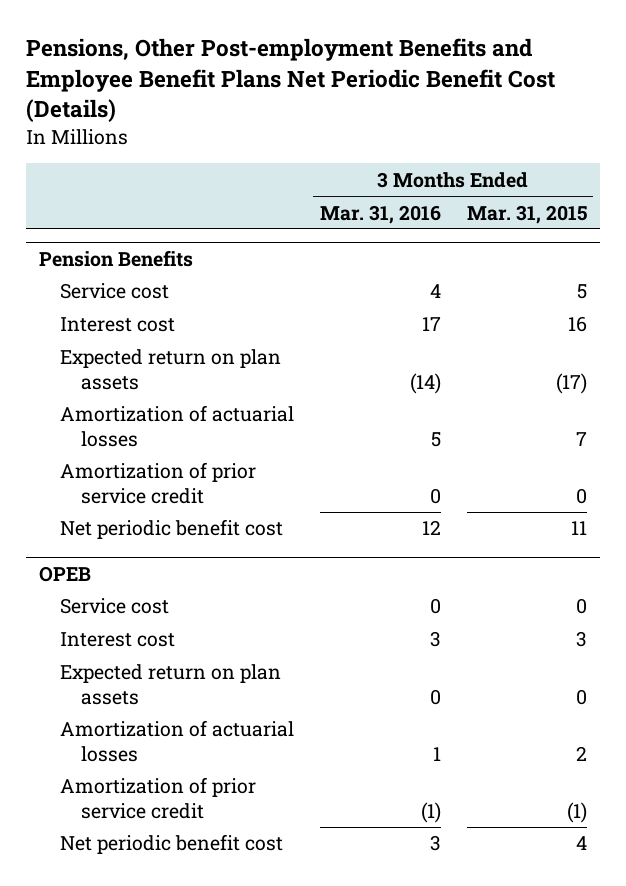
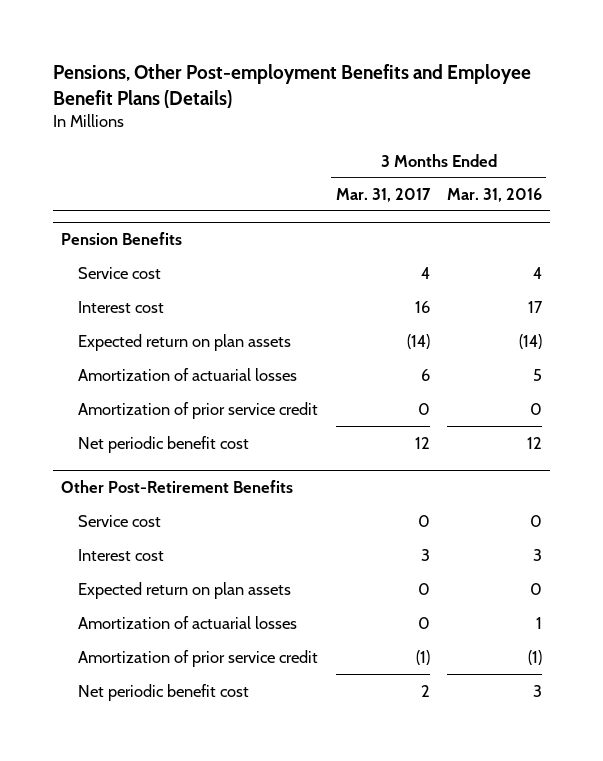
- Pensions, Other Post-employment Benefits and Employee Benefit Plans Net Periodic Benefit Cost (Details)
+ Pensions, Other Post-employment Benefits and Employee Benefit Plans (Details)
- | 3 Months Ended Mar. 31, 2016 | 3 Months Ended Mar. 31, 2015
+ | 3 Months Ended Mar. 31, 2017 | 3 Months Ended Mar. 31, 2016
- OPEB
+ Other Post-Retirement Benefits

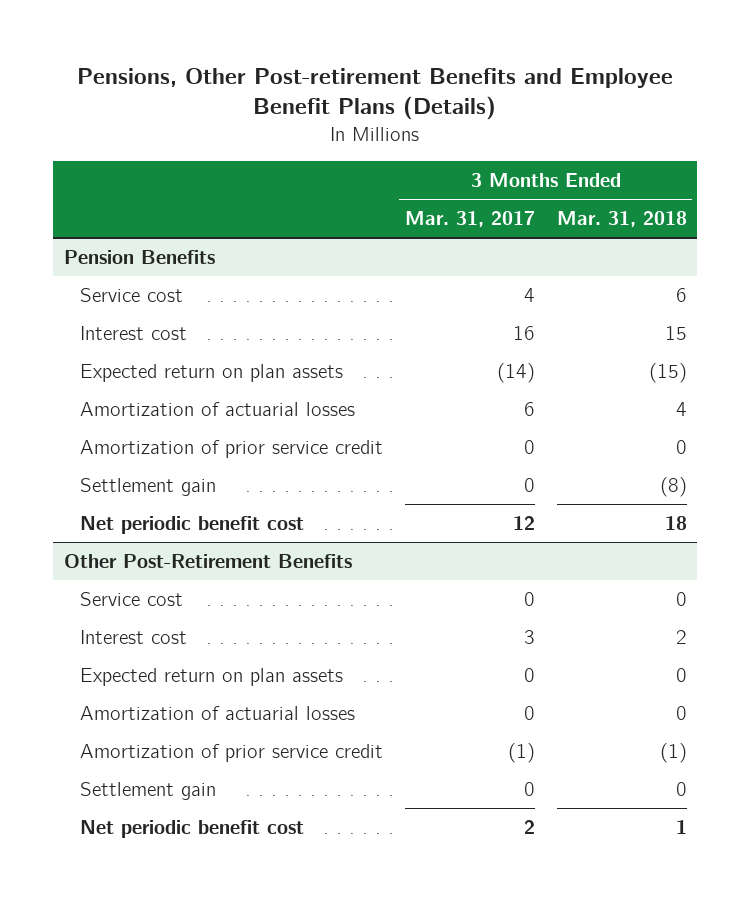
- Pensions, Other Post-employment Benefits and Employee Benefit Plans (Details)
+ Pensions, Other Post-retirement Benefits and Employee Benefit Plans (Details)
- | 3 Months Ended Mar. 31, 2017 | 3 Months Ended Mar. 31, 2016
+ | 3 Months Ended Mar. 31, 2017 | 3 Months Ended Mar. 31, 2018
@ Pension Benefits
+ Settlement gain | 0 | (8)
@ Other Post-Retirement Benefits
+ Settlement gain | 0 | 0

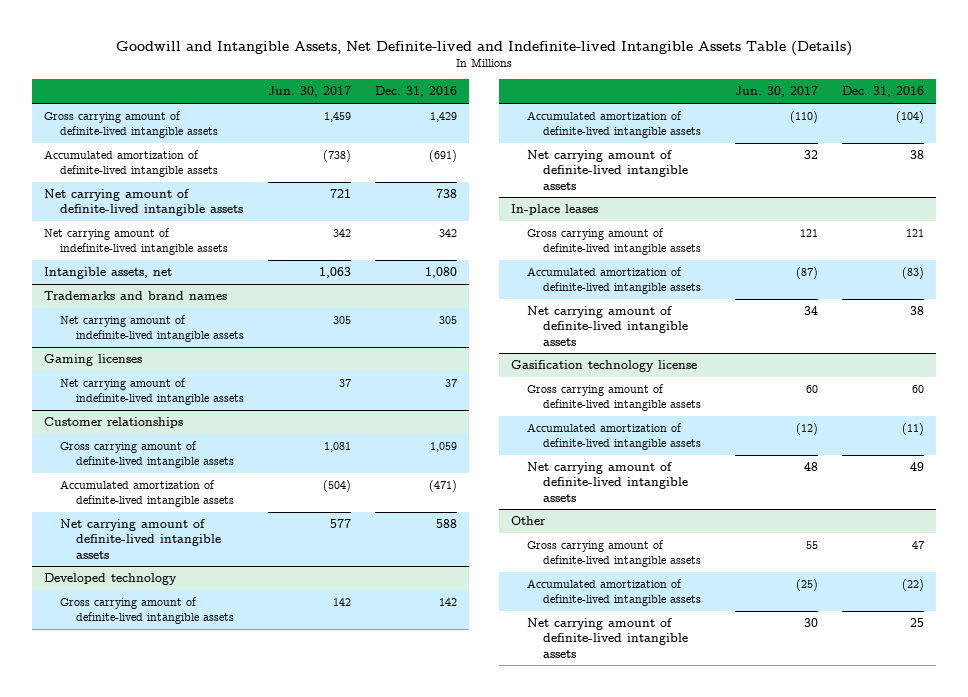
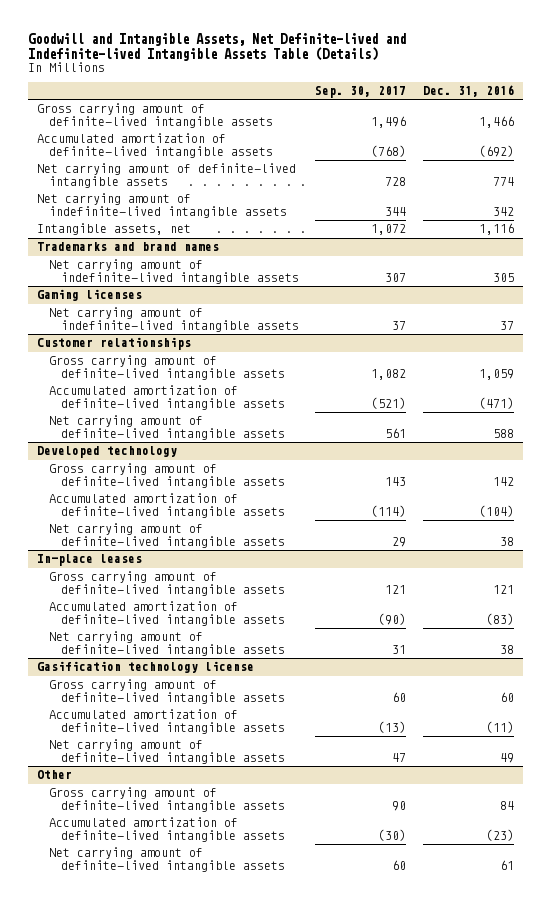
- | Jun. 30, 2017 | Dec. 31, 2016
+ | Sep. 30, 2017 | Dec. 31, 2016
- Gross carrying amount of definite-lived intangible assets | 1,459 | 1,429
- Accumulated amortization of definite-lived intangible assets | (738) | (691)
- Net carrying amount of definite-lived intangible assets | 721 | 738
+ Gross carrying amount of definite-lived intangible assets | 1,496 | 1,466
+ Accumulated amortization of definite-lived intangible assets | (768) | (692)
+ Net carrying amount of definite-lived intangible assets | 728 | 774
- Intangible assets, net | 1,063 | 1,080
+ Intangible assets, net | 1,072 | 1,116
@ Other
- Gross carrying amount of definite-lived intangible assets | 55 | 47
- Accumulated amortization of definite-lived intangible assets | (25) | (22)
- Net carrying amount of definite-lived intangible assets | 30 | 25
+ Gross carrying amount of definite-lived intangible assets | 90 | 84
+ Accumulated amortization of definite-lived intangible assets | (30) | (23)
+ Net carrying amount of definite-lived intangible assets | 60 | 61

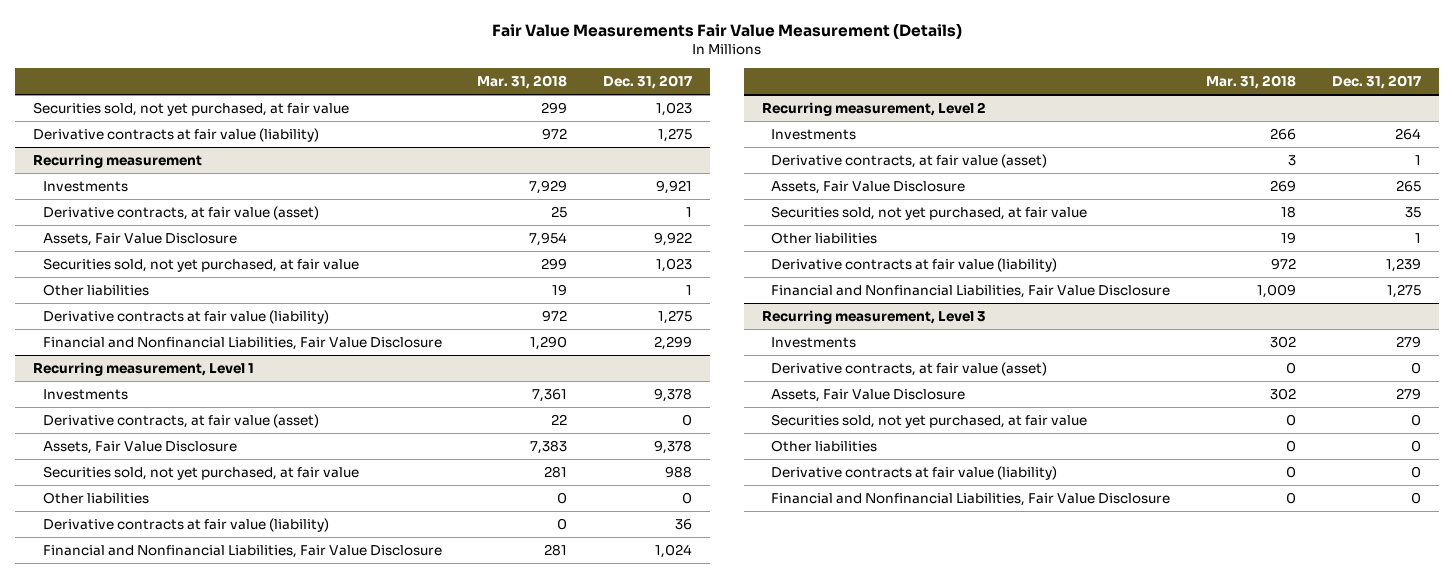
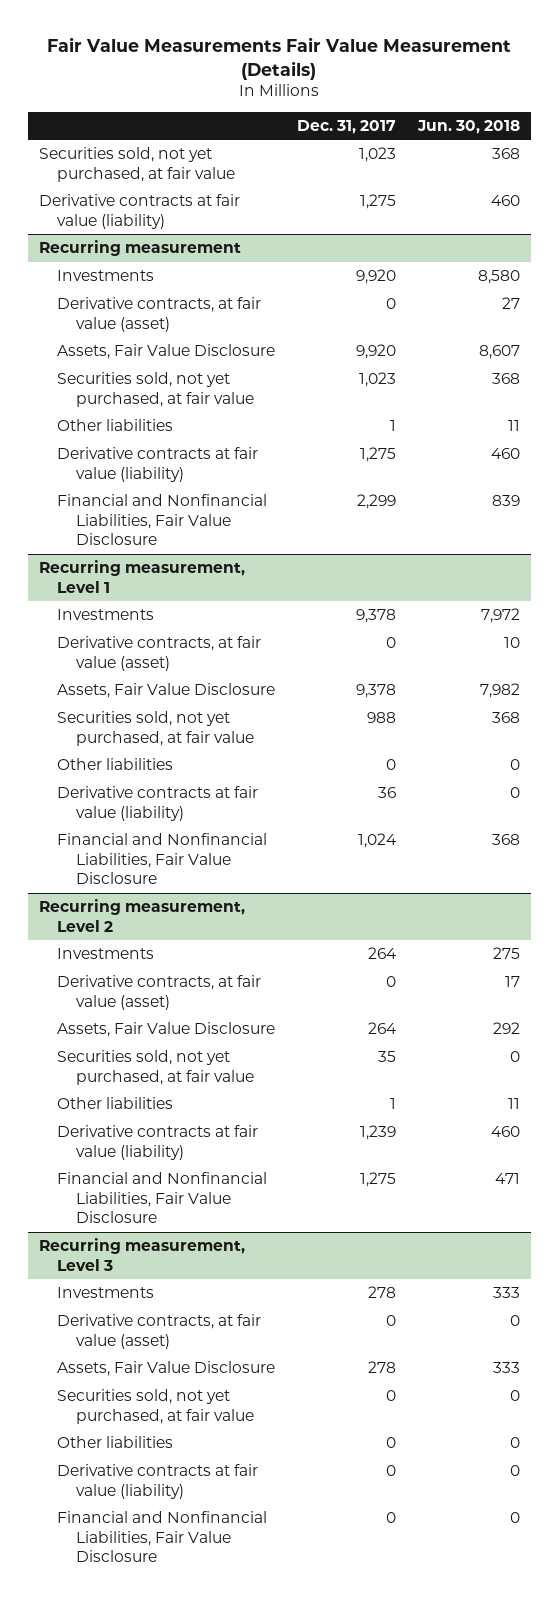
- | Mar. 31, 2018 | Dec. 31, 2017
+ | Dec. 31, 2017 | Jun. 30, 2018
@ Recurring measurement
- Investments | 7,929 | 9,921
- Derivative contracts, at fair value (asset) | 25 | 1
- Assets, Fair Value Disclosure | 7,954 | 9,922
+ Investments | 9,920 | 8,580
+ Derivative contracts, at fair value (asset) | 0 | 27
+ Assets, Fair Value Disclosure | 9,920 | 8,607
@ Recurring measurement, Level 2
- Derivative contracts, at fair value (asset) | 3 | 1
- Assets, Fair Value Disclosure | 269 | 265
+ Derivative contracts, at fair value (asset) | 0 | 17
+ Assets, Fair Value Disclosure | 264 | 292
@ Recurring measurement, Level 3
- Investments | 302 | 279
+ Investments | 278 | 333
- Assets, Fair Value Disclosure | 302 | 279
+ Assets, Fair Value Disclosure | 278 | 333

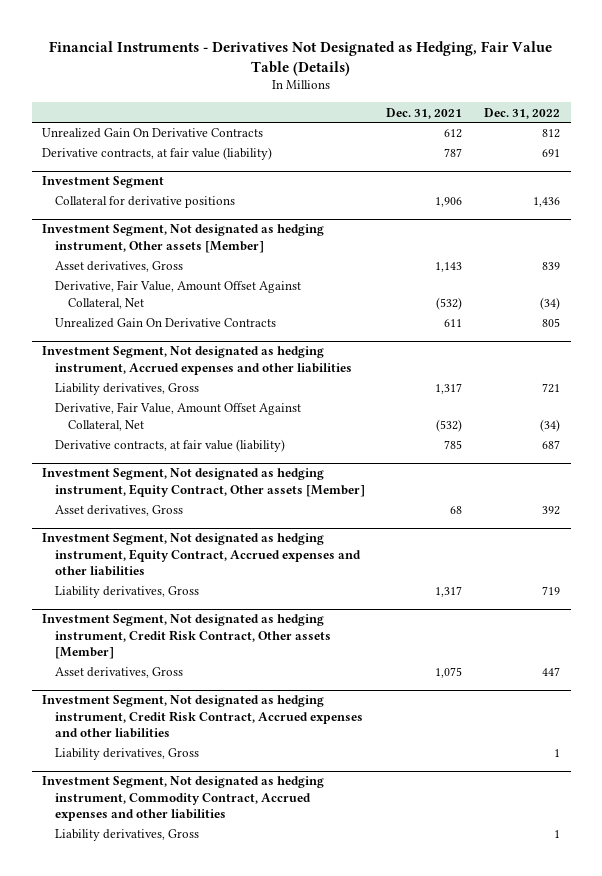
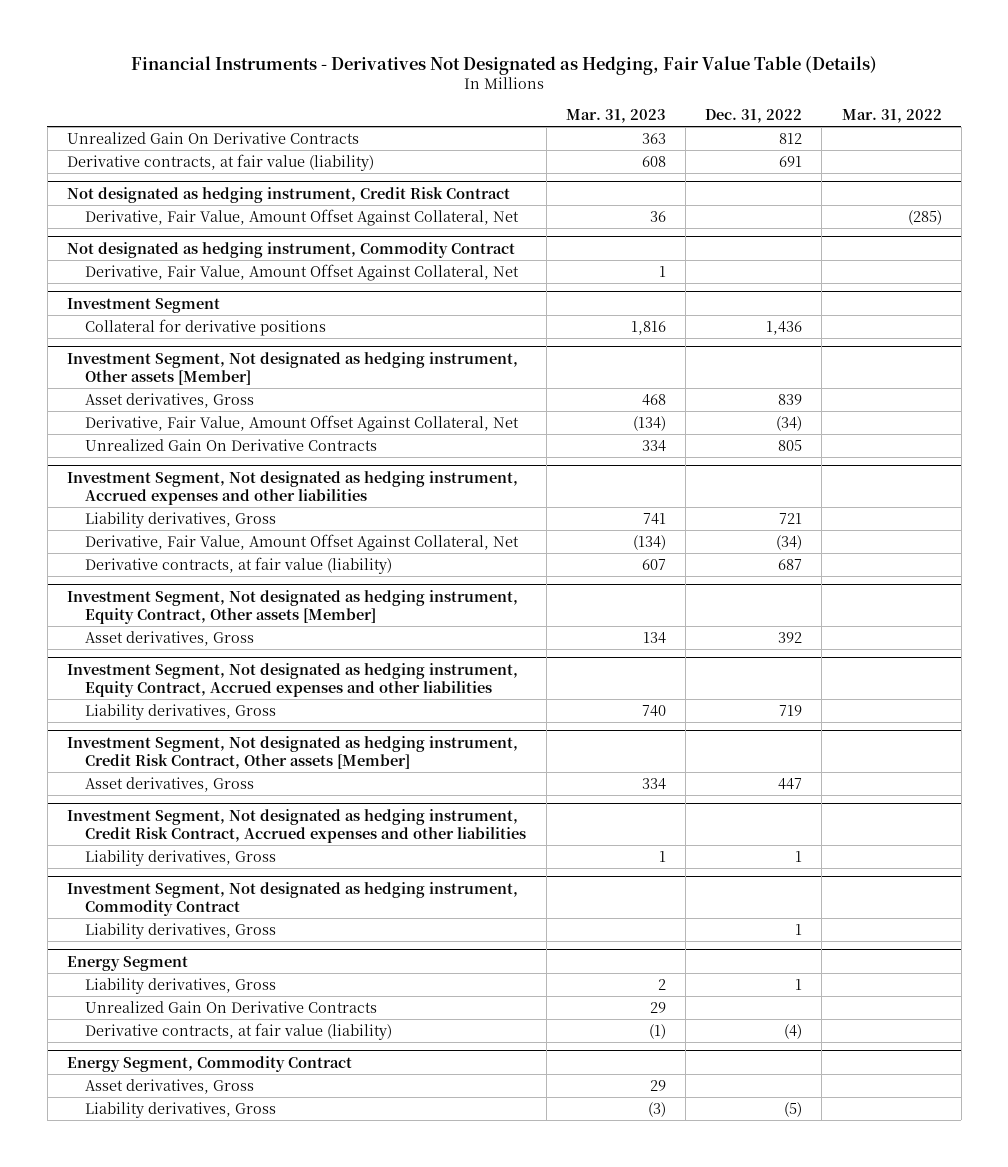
- | Dec. 31, 2021 | Dec. 31, 2022
+ | Mar. 31, 2023 | Dec. 31, 2022 | Mar. 31, 2022
+ Not designated as hedging instrument, Credit Risk Contract
+ Derivative, Fair Value, Amount Offset Against Collateral, Net | 36 | | (285)
+ Not designated as hedging instrument, Commodity Contract
+ Derivative, Fair Value, Amount Offset Against Collateral, Net | 1 | |
- Investment Segment, Not designated as hedging instrument, Commodity Contract, Accrued expenses and other liabilities
+ Investment Segment, Not designated as hedging instrument, Commodity Contract
+ Energy Segment
+ Liability derivatives, Gross | 2 | 1 |
+ Unrealized Gain On Derivative Contracts | 29 | |
+ Derivative contracts, at fair value (liability) | (1) | (4) |
+ Energy Segment, Commodity Contract
+ Asset derivatives, Gross | 29 | |
+ Liability derivatives, Gross | (3) | (5) |

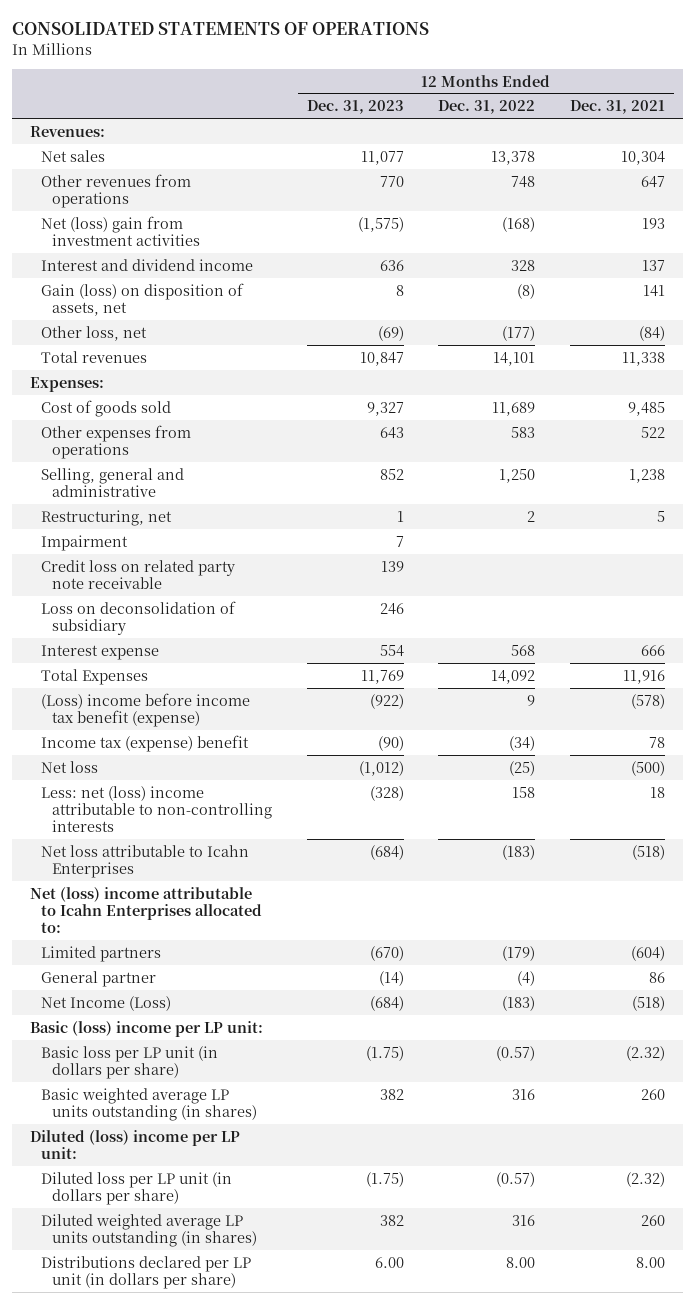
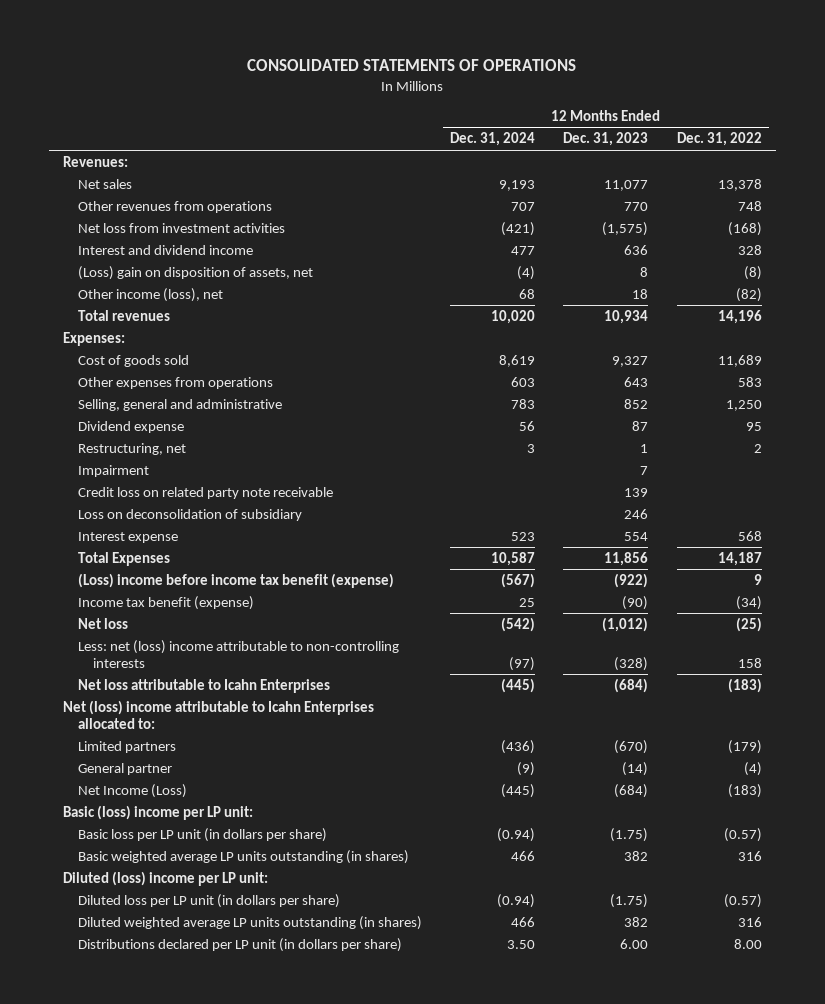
- | 12 Months Ended Dec. 31, 2023 | 12 Months Ended Dec. 31, 2022 | 12 Months Ended Dec. 31, 2021
+ | 12 Months Ended Dec. 31, 2024 | 12 Months Ended Dec. 31, 2023 | 12 Months Ended Dec. 31, 2022
- Net (loss) gain from investment activities | (1,575) | (168) | 193
+ Net loss from investment activities | (421) | (1,575) | (168)
- Gain (loss) on disposition of assets, net | 8 | (8) | 141
- Other loss, net | (69) | (177) | (84)
- Total revenues | 10,847 | 14,101 | 11,338
+ (Loss) gain on disposition of assets, net | (4) | 8 | (8)
+ Other income (loss), net | 68 | 18 | (82)
+ Total revenues | 10,020 | 10,934 | 14,196
+ Dividend expense | 56 | 87 | 95
- Total Expenses | 11,769 | 14,092 | 11,916
+ Total Expenses | 10,587 | 11,856 | 14,187
- Income tax (expense) benefit | (90) | (34) | 78
+ Income tax benefit (expense) | 25 | (90) | (34)

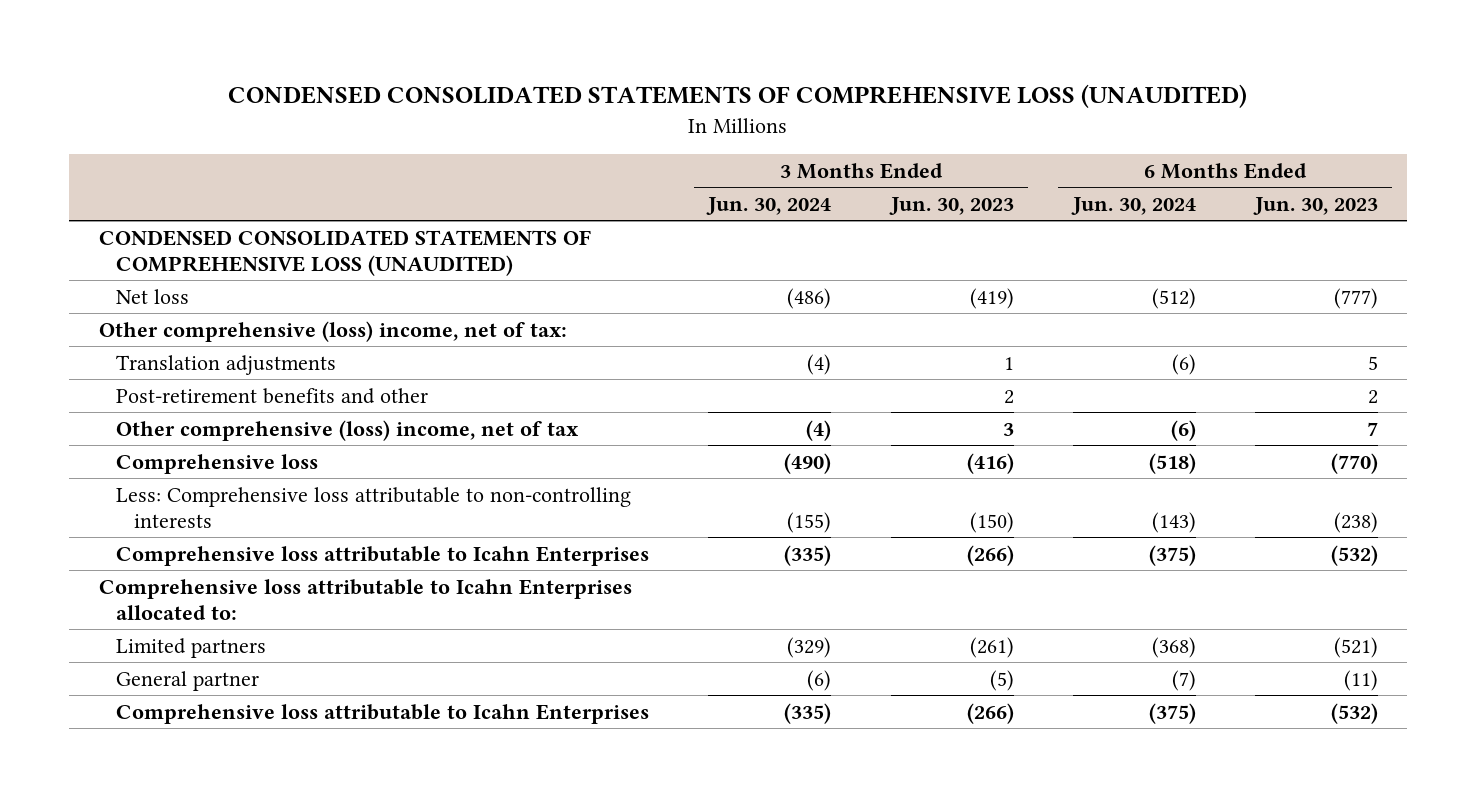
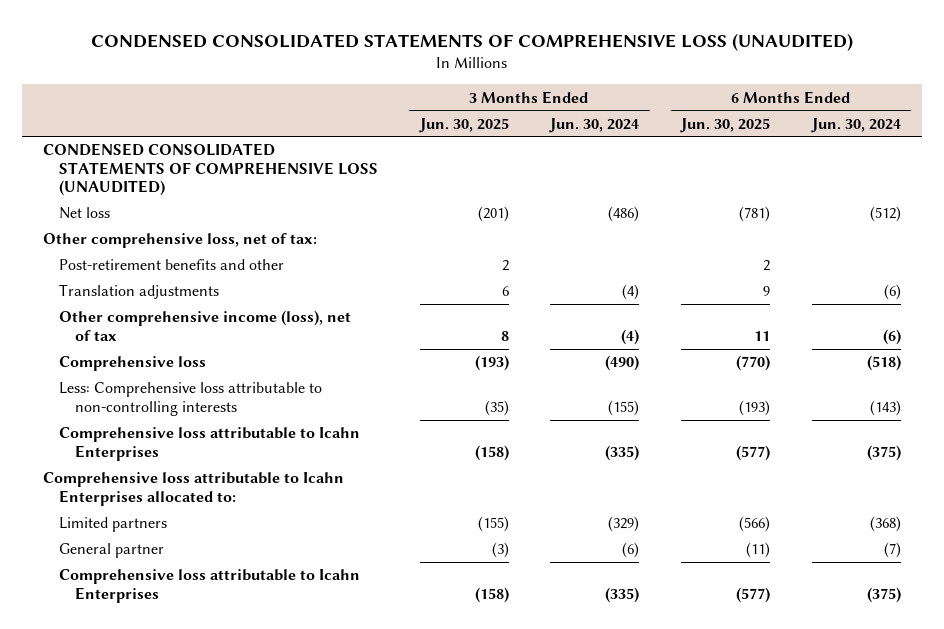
- | 3 Months Ended Jun. 30, 2024 | 3 Months Ended Jun. 30, 2023 | 6 Months Ended Jun. 30, 2024 | 6 Months Ended Jun. 30, 2023
+ | 3 Months Ended Jun. 30, 2025 | 3 Months Ended Jun. 30, 2024 | 6 Months Ended Jun. 30, 2025 | 6 Months Ended Jun. 30, 2024
- Other comprehensive (loss) income, net of tax:
+ Other comprehensive loss, net of tax:
- Other comprehensive (loss) income, net of tax | (4) | 3 | (6) | 7
moved down: Translation adjustments | 6 | (4) | 9 | (6)
+ Other comprehensive income (loss), net of tax | 8 | (4) | 11 | (6)

